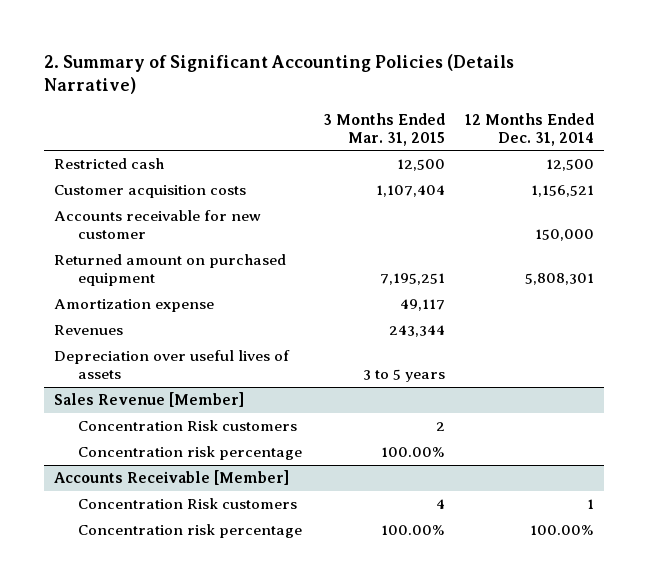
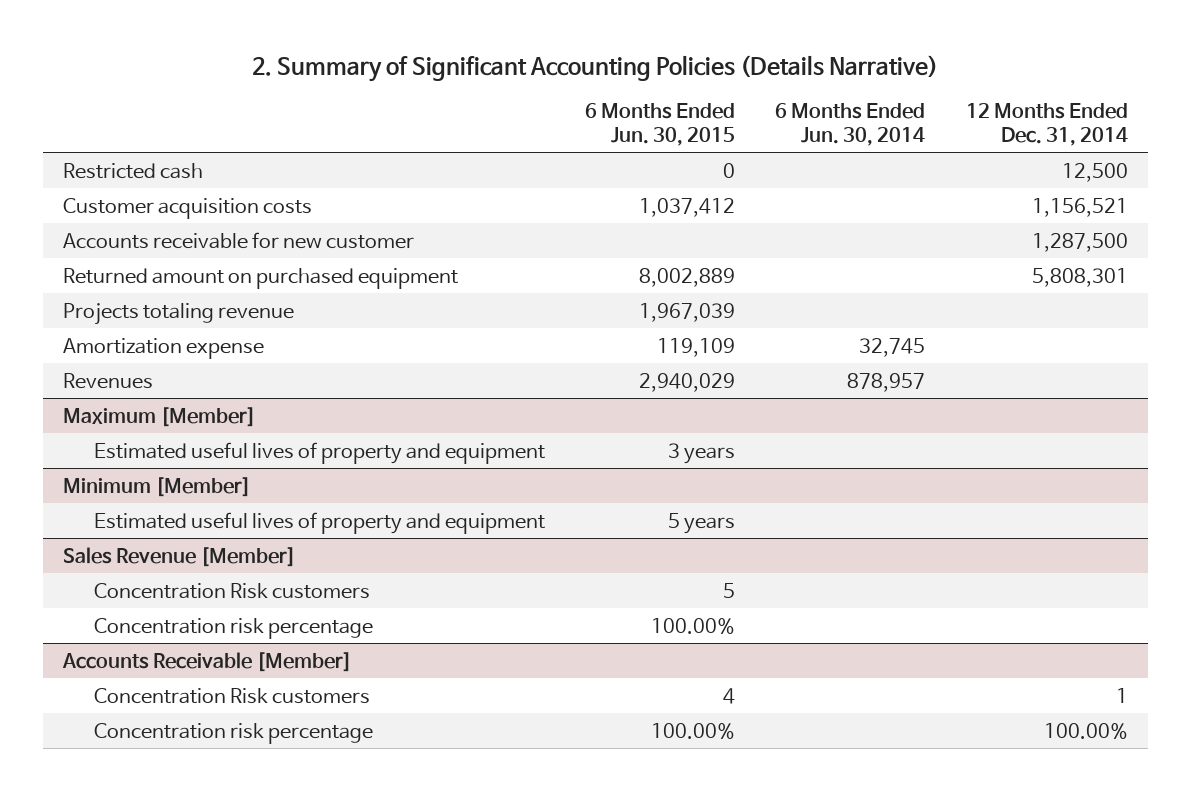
- | 3 Months Ended Mar. 31, 2015 | 12 Months Ended Dec. 31, 2014
+ | 6 Months Ended Jun. 30, 2015 | 6 Months Ended Jun. 30, 2014 | 12 Months Ended Dec. 31, 2014
- Accounts receivable for new customer | | 150,000
+ Accounts receivable for new customer | | | 1,287,500
+ Projects totaling revenue | 1,967,039 | |
- Depreciation over useful lives of assets | 3 to 5 years |
+ Maximum [Member]
+ Estimated useful lives of property and equipment | 3 years | |
+ Minimum [Member]
+ Estimated useful lives of property and equipment | 5 years | |

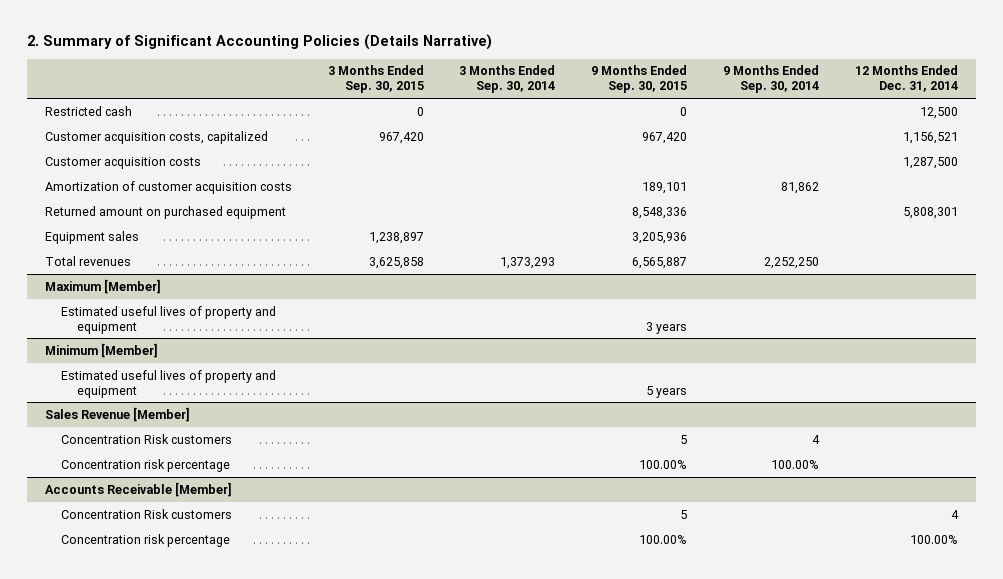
- | 6 Months Ended Jun. 30, 2015 | 6 Months Ended Jun. 30, 2014 | 12 Months Ended Dec. 31, 2014
+ | 3 Months Ended Sep. 30, 2015 | 3 Months Ended Sep. 30, 2014 | 9 Months Ended Sep. 30, 2015 | 9 Months Ended Sep. 30, 2014 | 12 Months Ended Dec. 31, 2014
- Customer acquisition costs | 1,037,412 | | 1,156,521
- Accounts receivable for new customer | | | 1,287,500
+ Customer acquisition costs, capitalized | 967,420 | | 967,420 | | 1,156,521
+ Customer acquisition costs | | | | | 1,287,500
+ Amortization of customer acquisition costs | | | 189,101 | 81,862 |
- Projects totaling revenue | 1,967,039 | |
- Amortization expense | 119,109 | 32,745 |
- Revenues | 2,940,029 | 878,957 |
+ Equipment sales | 1,238,897 | | 3,205,936 | |
+ Total revenues | 3,625,858 | 1,373,293 | 6,565,887 | 2,252,250 |
@ Accounts Receivable [Member]
- Concentration Risk customers | 4 | | 1
+ Concentration Risk customers | | | 5 | | 4

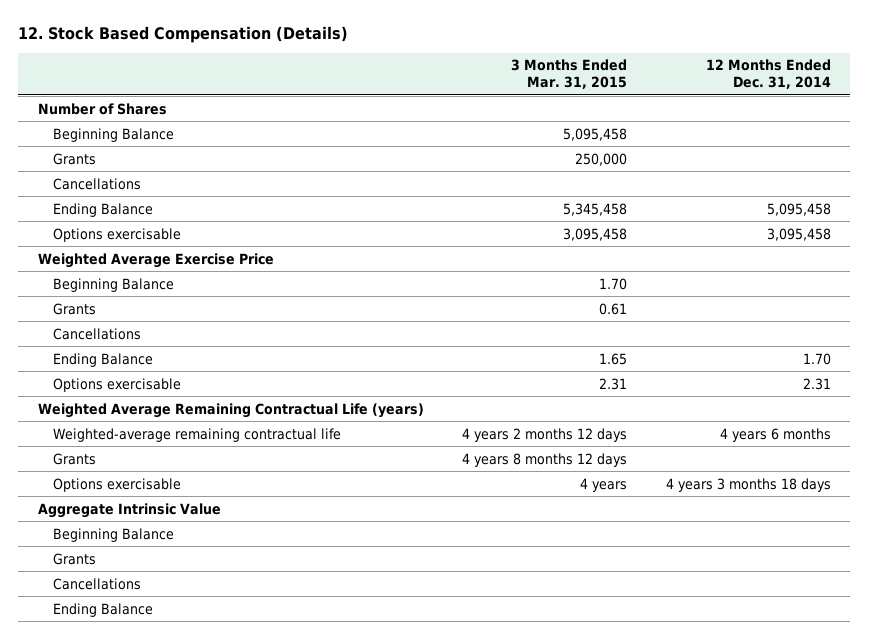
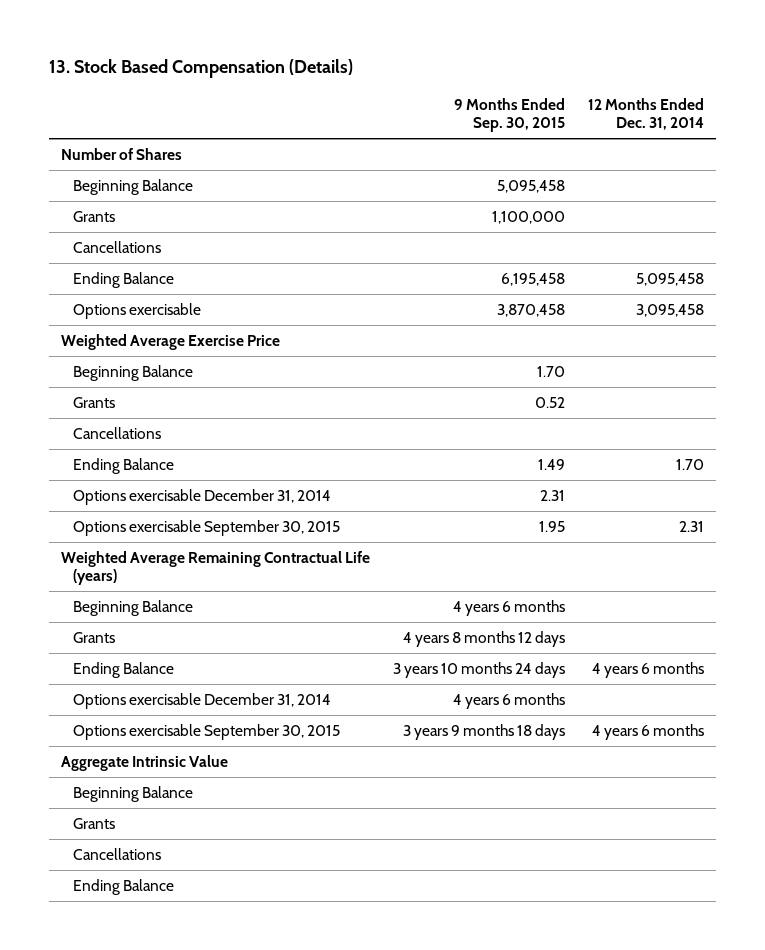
- 12. Stock Based Compensation (Details)
+ 13. Stock Based Compensation (Details)
- | 3 Months Ended Mar. 31, 2015 | 12 Months Ended Dec. 31, 2014
+ | 9 Months Ended Sep. 30, 2015 | 12 Months Ended Dec. 31, 2014
- Options exercisable | 2.31 | 2.31
+ Options exercisable December 31, 2014 | 2.31 |
+ Options exercisable September 30, 2015 | 1.95 | 2.31
- Weighted-average remaining contractual life | 4 years 2 months 12 days | 4 years 6 months
+ Beginning Balance | 4 years 6 months |
- Options exercisable | 4 years | 4 years 3 months 18 days
+ Ending Balance | 3 years 10 months 24 days | 4 years 6 months
+ Options exercisable December 31, 2014 | 4 years 6 months |
+ Options exercisable September 30, 2015 | 3 years 9 months 18 days | 4 years 6 months

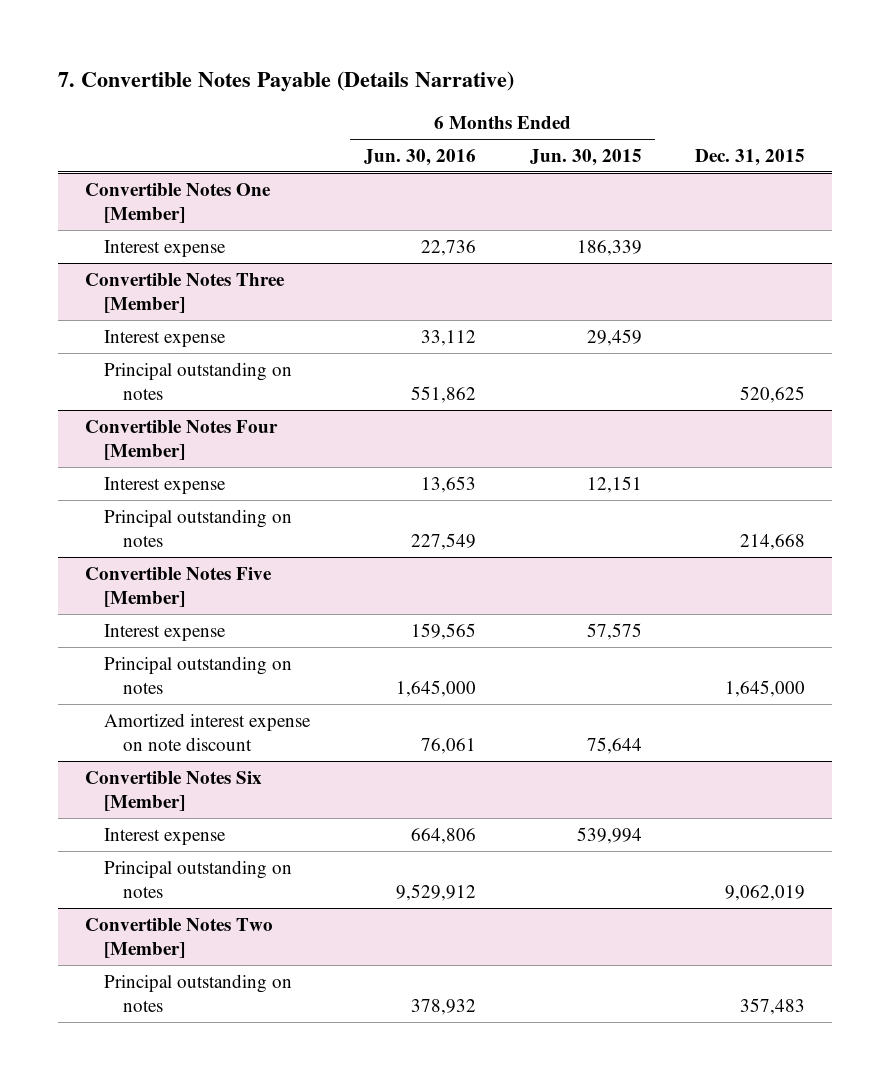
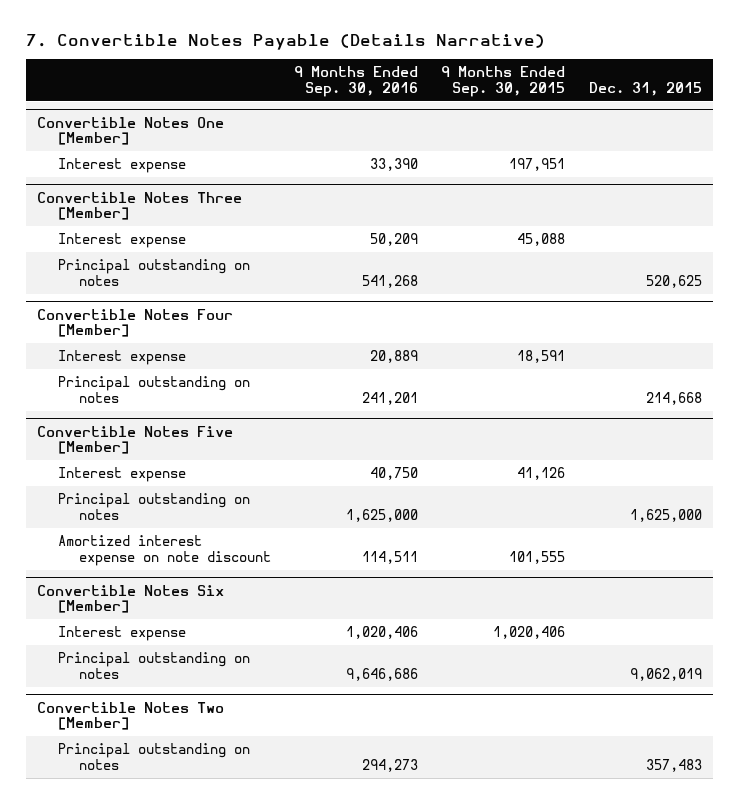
- | 6 Months Ended Jun. 30, 2016 | 6 Months Ended Jun. 30, 2015 | Dec. 31, 2015
+ | 9 Months Ended Sep. 30, 2016 | 9 Months Ended Sep. 30, 2015 | Dec. 31, 2015
@ Convertible Notes Five [Member]
- Principal outstanding on notes | 1,645,000 | | 1,645,000
+ Principal outstanding on notes | 1,625,000 | | 1,625,000

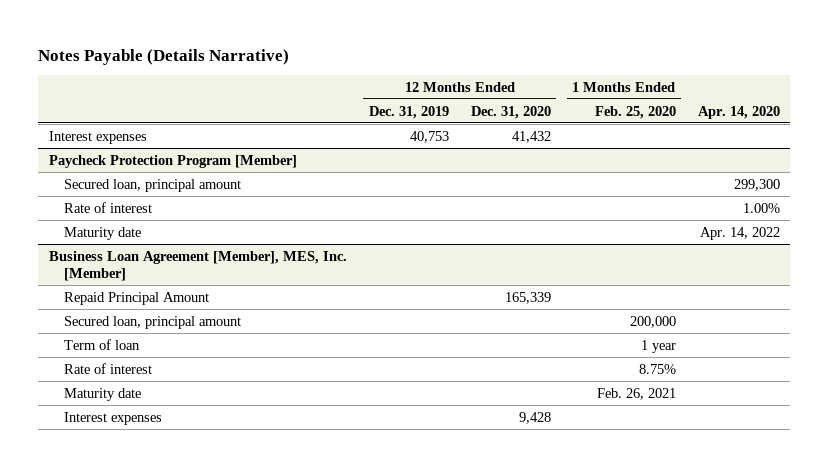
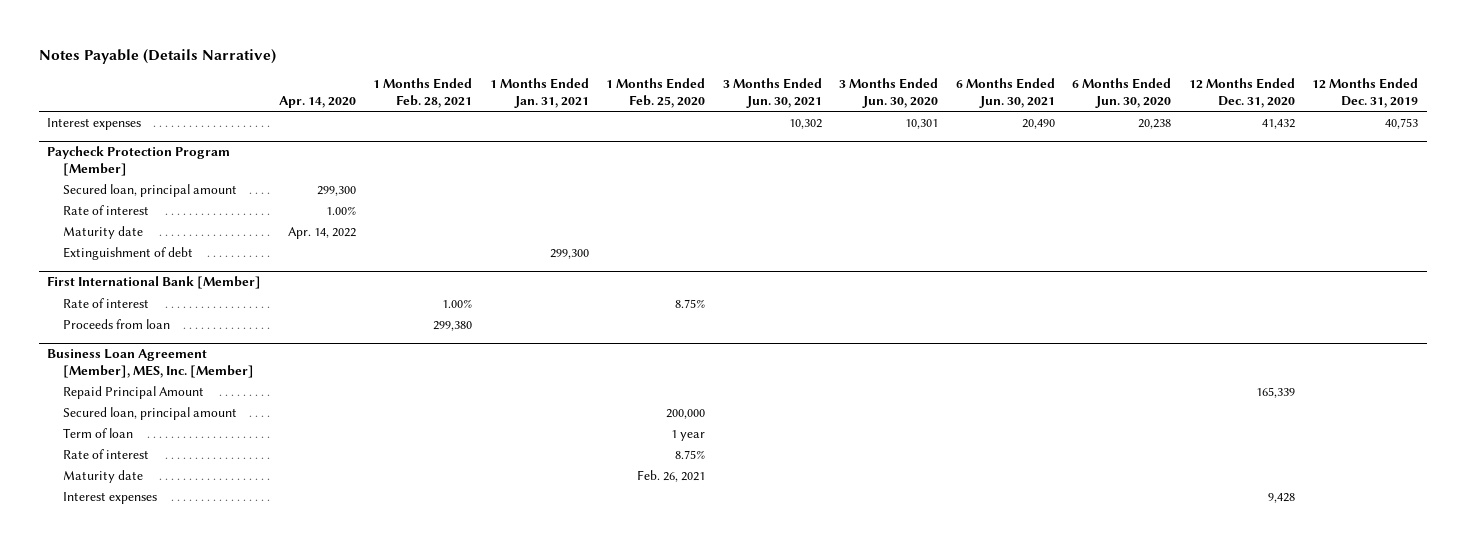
- | 12 Months Ended Dec. 31, 2019 | 12 Months Ended Dec. 31, 2020 | 1 Months Ended Feb. 25, 2020 | Apr. 14, 2020
+ | Apr. 14, 2020 | 1 Months Ended Feb. 28, 2021 | 1 Months Ended Jan. 31, 2021 | 1 Months Ended Feb. 25, 2020 | 3 Months Ended Jun. 30, 2021 | 3 Months Ended Jun. 30, 2020 | 6 Months Ended Jun. 30, 2021 | 6 Months Ended Jun. 30, 2020 | 12 Months Ended Dec. 31, 2020 | 12 Months Ended Dec. 31, 2019
@ Paycheck Protection Program [Member]
+ Extinguishment of debt | | | 299,300 | | | | | | |
+ First International Bank [Member]
+ Rate of interest | | 1.00% | | 8.75% | | | | | |
+ Proceeds from loan | | 299,380 | | | | | | | |

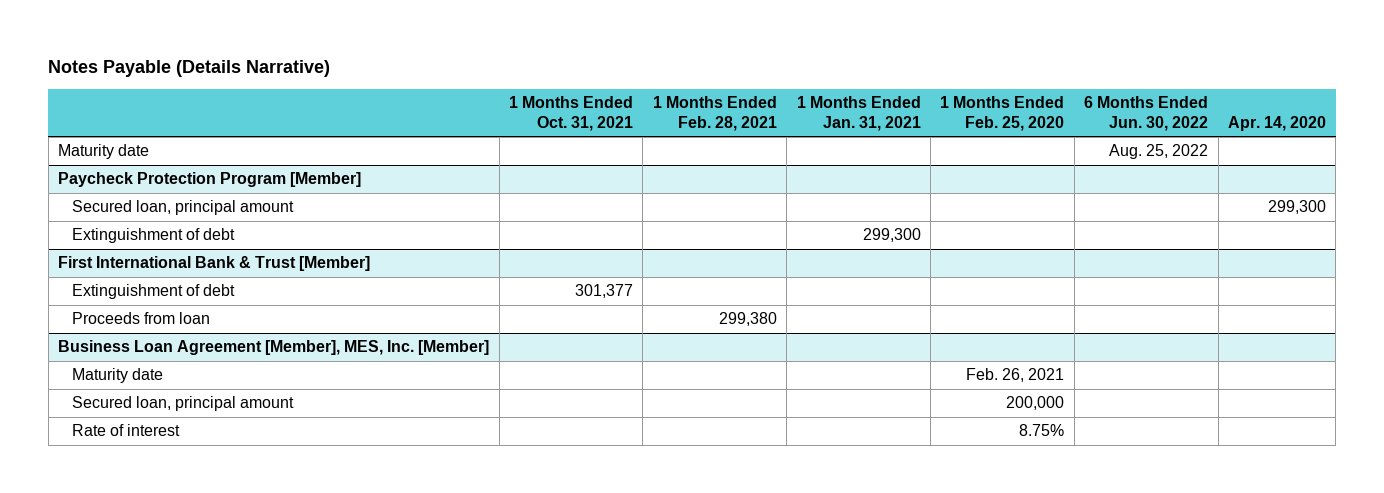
- | Apr. 14, 2020 | 1 Months Ended Feb. 28, 2021 | 1 Months Ended Jan. 31, 2021 | 1 Months Ended Feb. 25, 2020 | 3 Months Ended Jun. 30, 2021 | 3 Months Ended Jun. 30, 2020 | 6 Months Ended Jun. 30, 2021 | 6 Months Ended Jun. 30, 2020 | 12 Months Ended Dec. 31, 2020 | 12 Months Ended Dec. 31, 2019
+ | 1 Months Ended Oct. 31, 2021 | 1 Months Ended Feb. 28, 2021 | 1 Months Ended Jan. 31, 2021 | 1 Months Ended Feb. 25, 2020 | 6 Months Ended Jun. 30, 2022 | Apr. 14, 2020
- Interest expenses | | | | | 10,302 | 10,301 | 20,490 | 20,238 | 41,432 | 40,753
+ Maturity date | | | | | Aug. 25, 2022 |
@ Paycheck Protection Program [Member]
- Rate of interest | 1.00% | | | | | | | | |
- Maturity date | Apr. 14, 2022 | | | | | | | | |
- First International Bank [Member]
- Rate of interest | | 1.00% | | 8.75% | | | | | |
+ First International Bank & Trust [Member]
+ Extinguishment of debt | 301,377 | | | | |
@ Business Loan Agreement [Member], MES, Inc. [Member]
- Repaid Principal Amount | | | | | | | | | 165,339 |
moved up: Maturity date | | | | Feb. 26, 2021 | |
- Term of loan | | | | 1 year | | | | | |
- Interest expenses | | | | | | | | | 9,428 |

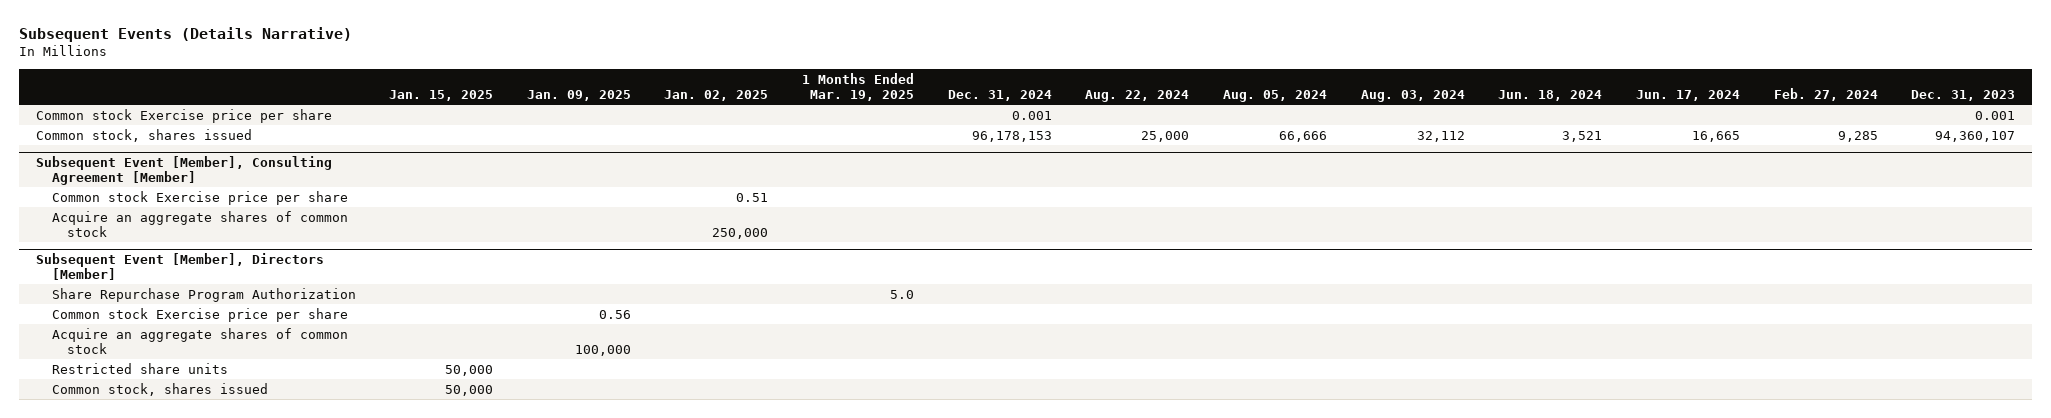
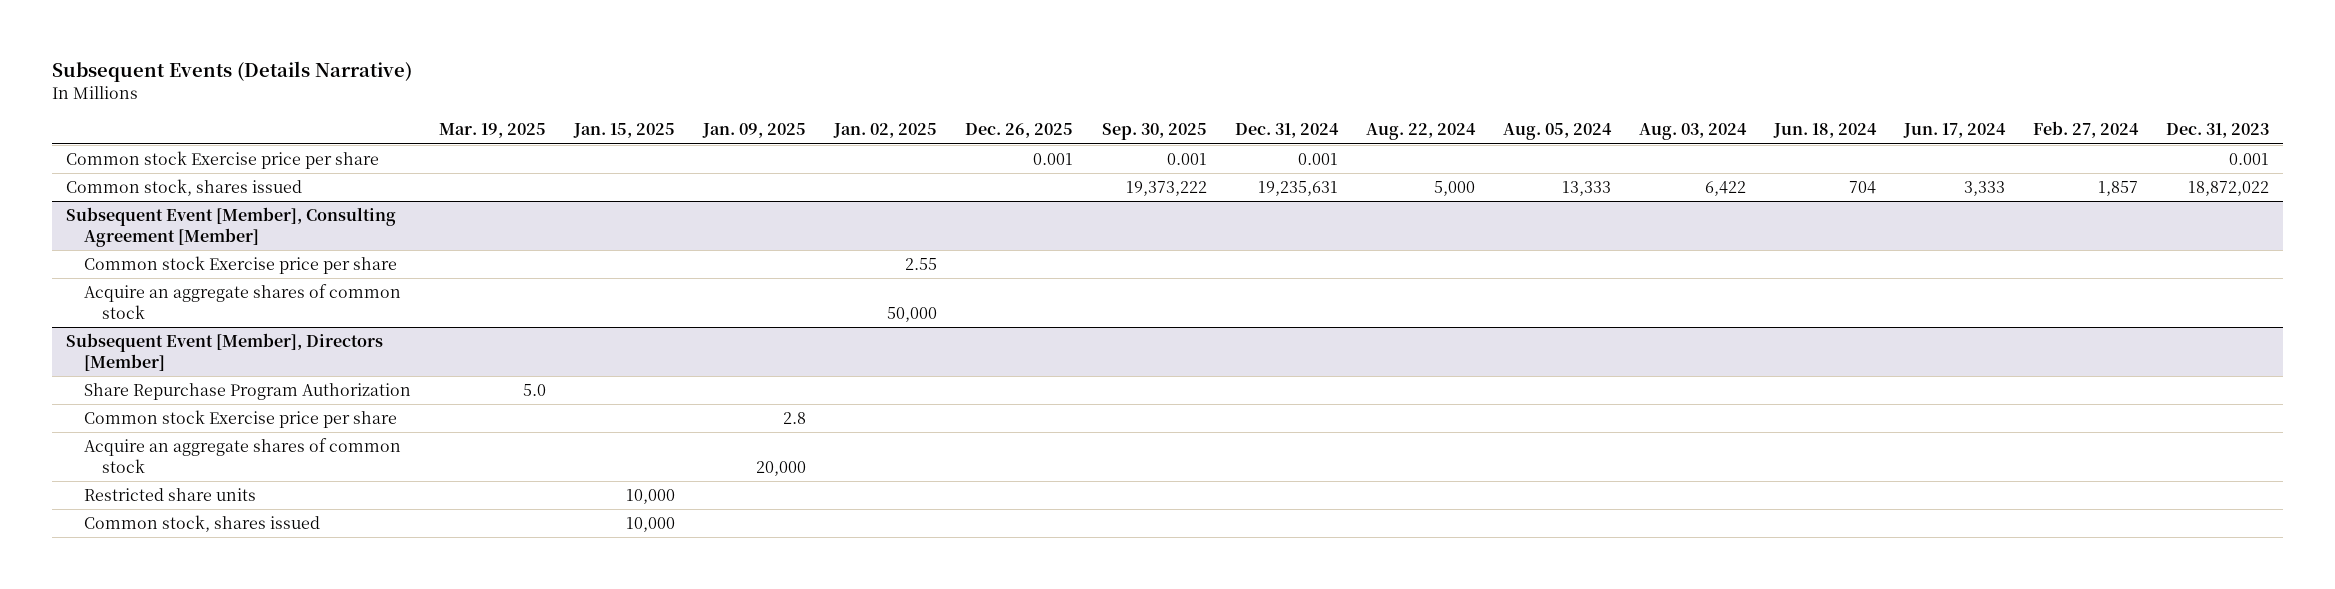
- | Jan. 15, 2025 | Jan. 09, 2025 | Jan. 02, 2025 | 1 Months Ended Mar. 19, 2025 | Dec. 31, 2024 | Aug. 22, 2024 | Aug. 05, 2024 | Aug. 03, 2024 | Jun. 18, 2024 | Jun. 17, 2024 | Feb. 27, 2024 | Dec. 31, 2023
+ | Mar. 19, 2025 | Jan. 15, 2025 | Jan. 09, 2025 | Jan. 02, 2025 | Dec. 26, 2025 | Sep. 30, 2025 | Dec. 31, 2024 | Aug. 22, 2024 | Aug. 05, 2024 | Aug. 03, 2024 | Jun. 18, 2024 | Jun. 17, 2024 | Feb. 27, 2024 | Dec. 31, 2023
- Common stock, shares issued | | | | | 96,178,153 | 25,000 | 66,666 | 32,112 | 3,521 | 16,665 | 9,285 | 94,360,107
+ Common stock, shares issued | | | | | | 19,373,222 | 19,235,631 | 5,000 | 13,333 | 6,422 | 704 | 3,333 | 1,857 | 18,872,022
@ Subsequent Event [Member], Consulting Agreement [Member]
- Common stock Exercise price per share | | | 0.51 | | | | | | | | |
- Acquire an aggregate shares of common stock | | | 250,000 | | | | | | | | |
+ Common stock Exercise price per share | | | | 2.55 | | | | | | | | | |
+ Acquire an aggregate shares of common stock | | | | 50,000 | | | | | | | | | |
@ Subsequent Event [Member], Directors [Member]
- Common stock Exercise price per share | | 0.56 | | | | | | | | | |
- Acquire an aggregate shares of common stock | | 100,000 | | | | | | | | | |
- Restricted share units | 50,000 | | | | | | | | | | |
- Common stock, shares issued | 50,000 | | | | | | | | | | |
+ Common stock Exercise price per share | | | 2.8 | | | | | | | | | | |
+ Acquire an aggregate shares of common stock | | | 20,000 | | | | | | | | | | |
+ Restricted share units | | 10,000 | | | | | | | | | | | |
+ Common stock, shares issued | | 10,000 | | | | | | | | | | | |

